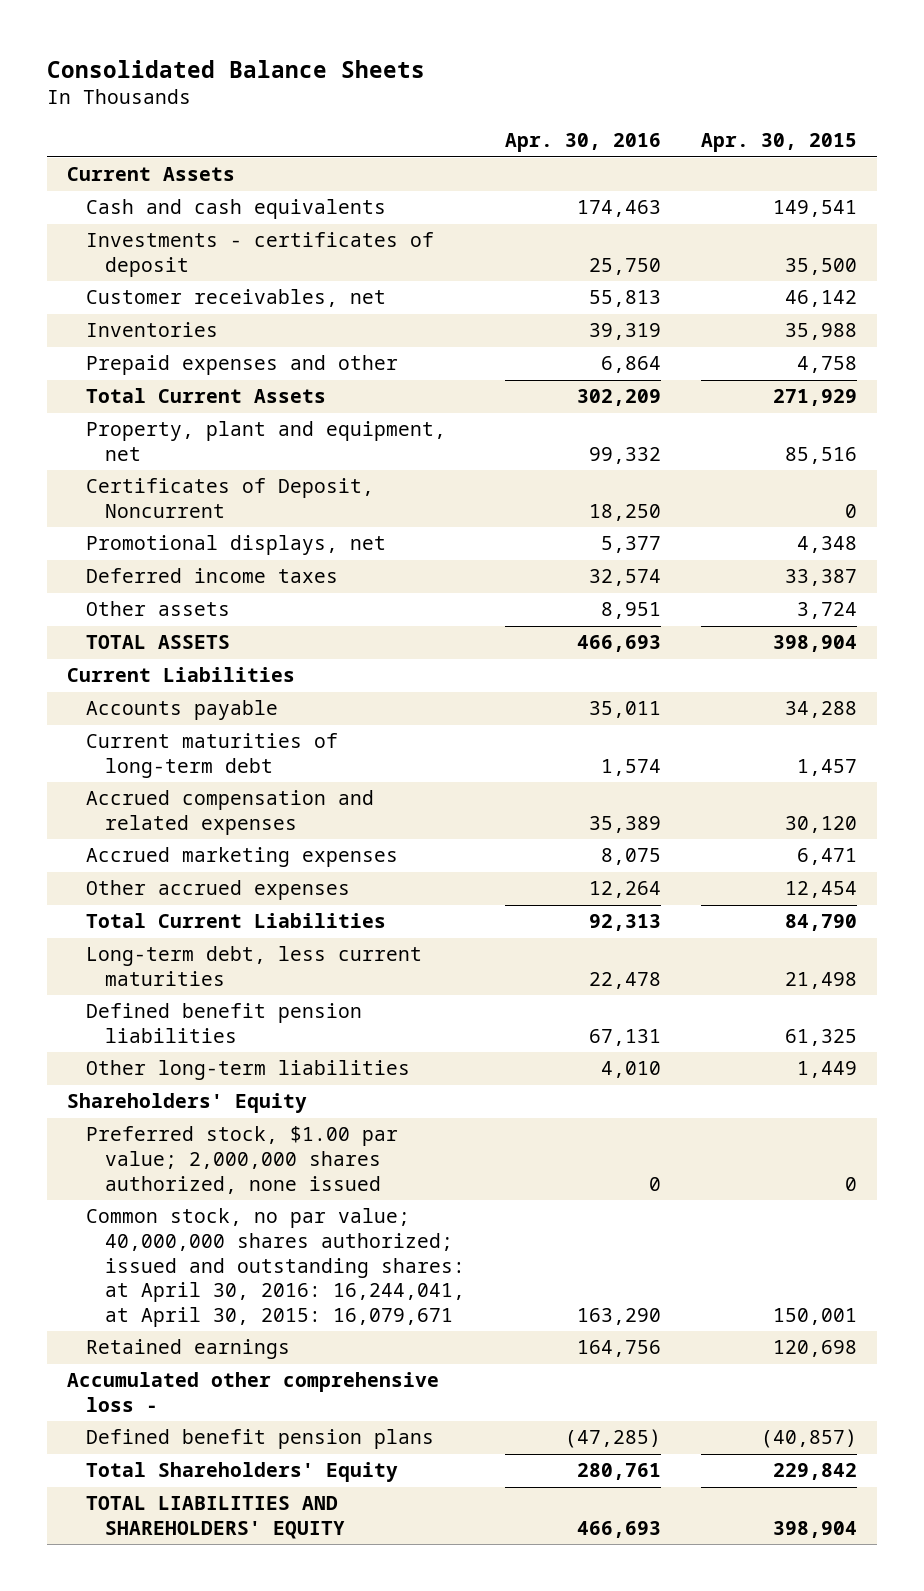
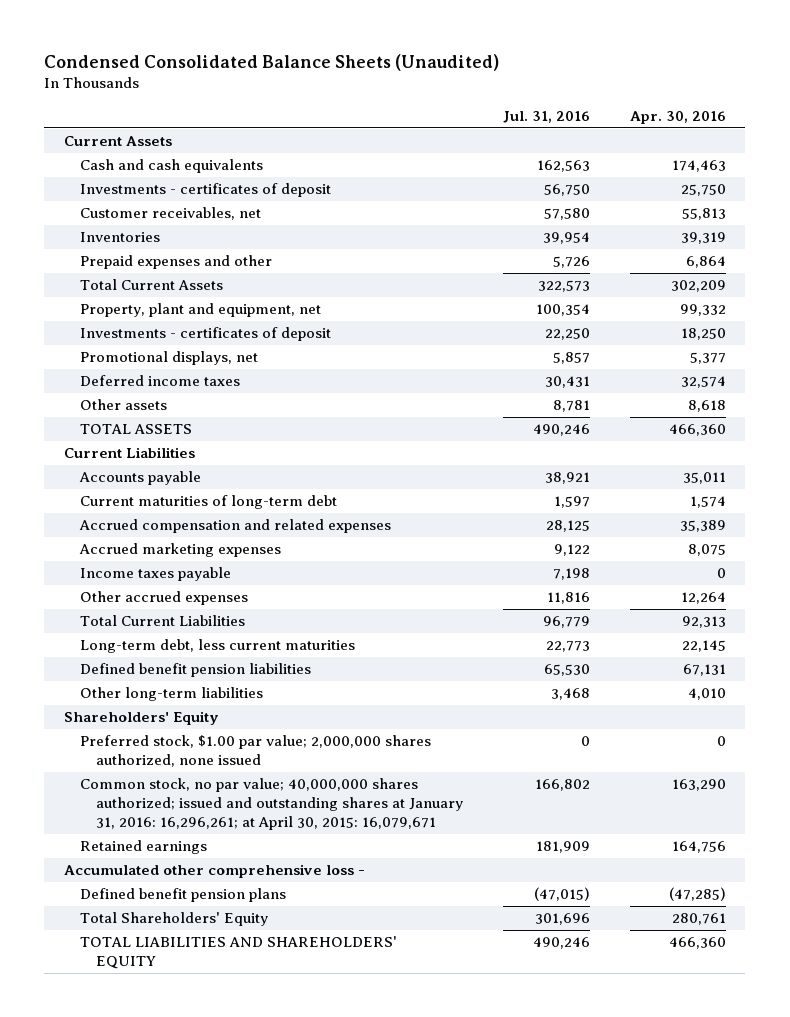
- Consolidated Balance Sheets
+ Condensed Consolidated Balance Sheets (Unaudited)
- | Apr. 30, 2016 | Apr. 30, 2015
+ | Jul. 31, 2016 | Apr. 30, 2016
- Certificates of Deposit, Noncurrent | 18,250 | 0
+ Investments - certificates of deposit | 22,250 | 18,250
- Other assets | 8,951 | 3,724
- TOTAL ASSETS | 466,693 | 398,904
+ Other assets | 8,781 | 8,618
+ TOTAL ASSETS | 490,246 | 466,360
+ Income taxes payable | 7,198 | 0
- Long-term debt, less current maturities | 22,478 | 21,498
+ Long-term debt, less current maturities | 22,773 | 22,145
- Common stock, no par value; 40,000,000 shares authorized; issued and outstanding shares: at April 30, 2016: 16,244,041, at April 30, 2015: 16,079,671 | 163,290 | 150,001
+ Common stock, no par value; 40,000,000 shares authorized; issued and outstanding shares at January 31, 2016: 16,296,261; at April 30, 2015: 16,079,671 | 166,802 | 163,290
- TOTAL LIABILITIES AND SHAREHOLDERS' EQUITY | 466,693 | 398,904
+ TOTAL LIABILITIES AND SHAREHOLDERS' EQUITY | 490,246 | 466,360

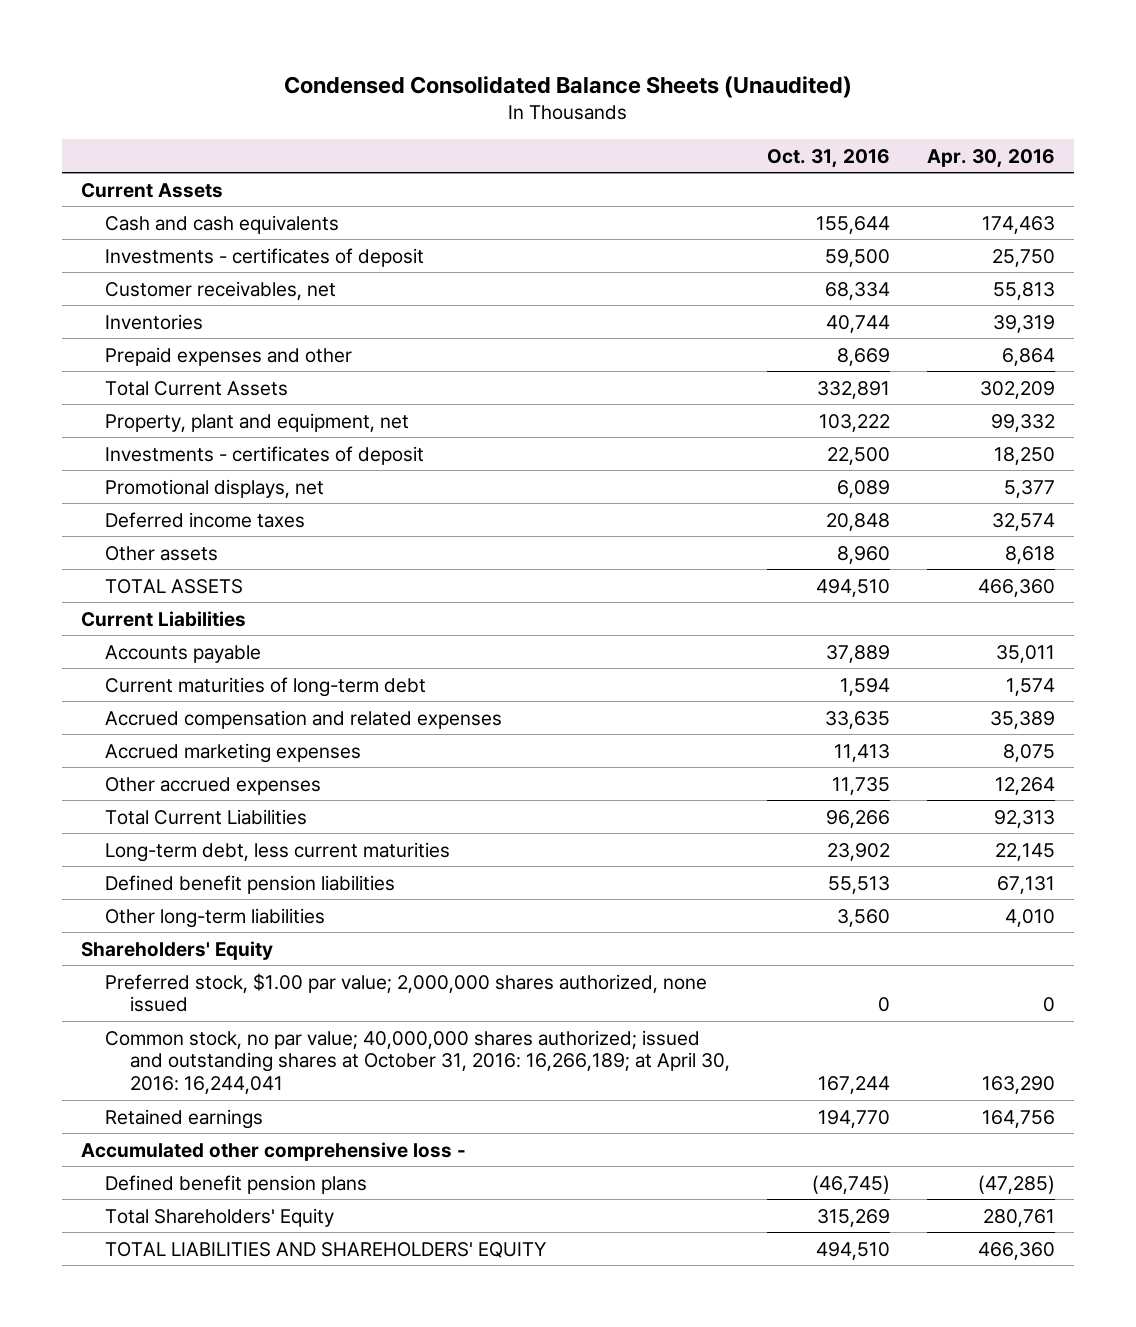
- | Jul. 31, 2016 | Apr. 30, 2016
+ | Oct. 31, 2016 | Apr. 30, 2016
- Income taxes payable | 7,198 | 0
- Common stock, no par value; 40,000,000 shares authorized; issued and outstanding shares at January 31, 2016: 16,296,261; at April 30, 2015: 16,079,671 | 166,802 | 163,290
+ Common stock, no par value; 40,000,000 shares authorized; issued and outstanding shares at October 31, 2016: 16,266,189; at April 30, 2016: 16,244,041 | 167,244 | 163,290

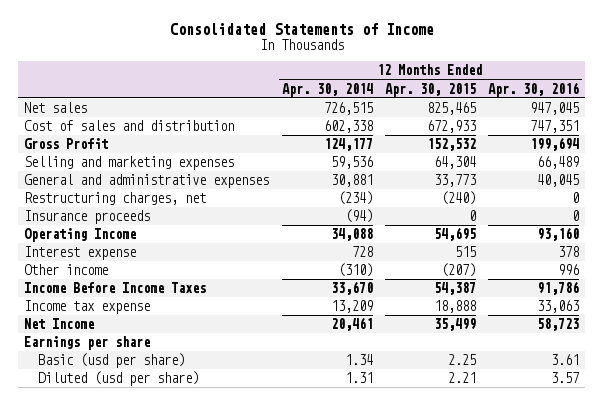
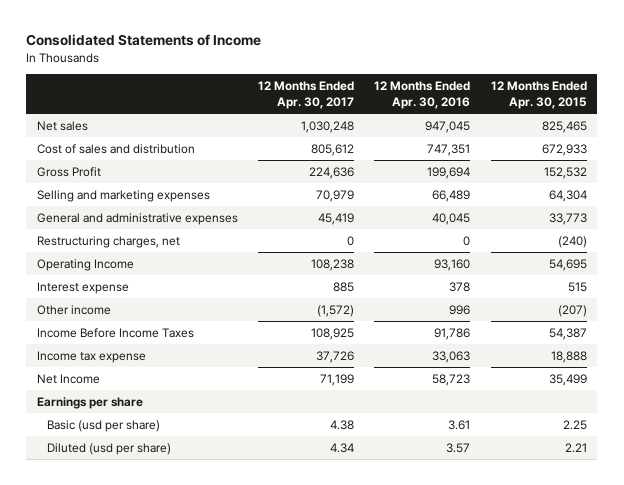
- | 12 Months Ended Apr. 30, 2014 | 12 Months Ended Apr. 30, 2015 | 12 Months Ended Apr. 30, 2016
+ | 12 Months Ended Apr. 30, 2017 | 12 Months Ended Apr. 30, 2016 | 12 Months Ended Apr. 30, 2015
- Insurance proceeds | (94) | 0 | 0

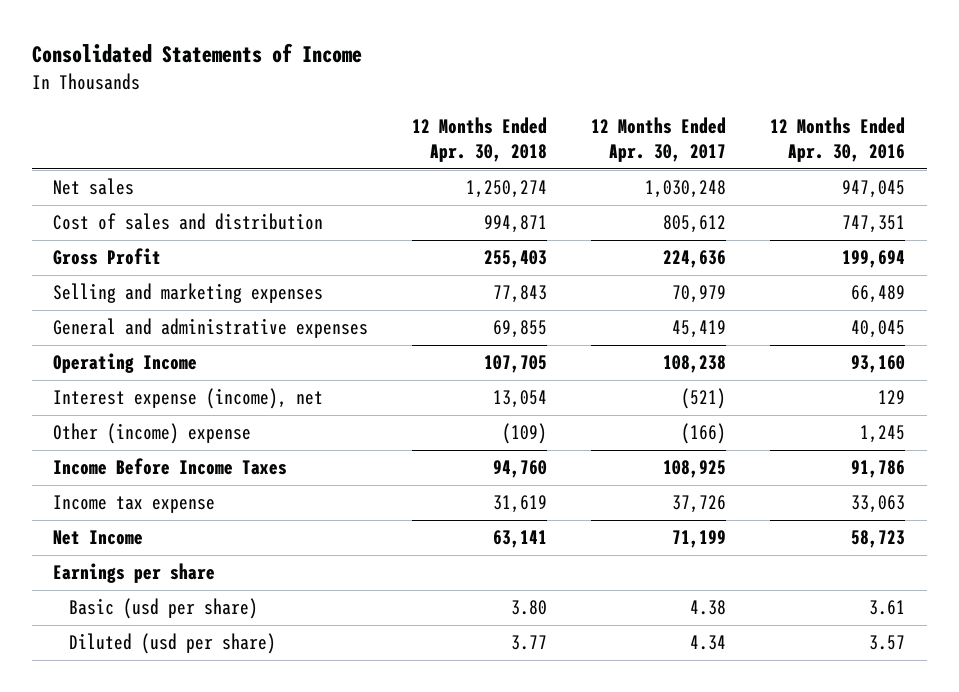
- | 12 Months Ended Apr. 30, 2017 | 12 Months Ended Apr. 30, 2016 | 12 Months Ended Apr. 30, 2015
+ | 12 Months Ended Apr. 30, 2018 | 12 Months Ended Apr. 30, 2017 | 12 Months Ended Apr. 30, 2016
- Restructuring charges, net | 0 | 0 | (240)
- Interest expense | 885 | 378 | 515
- Other income | (1,572) | 996 | (207)
+ Interest expense (income), net | 13,054 | (521) | 129
+ Other (income) expense | (109) | (166) | 1,245

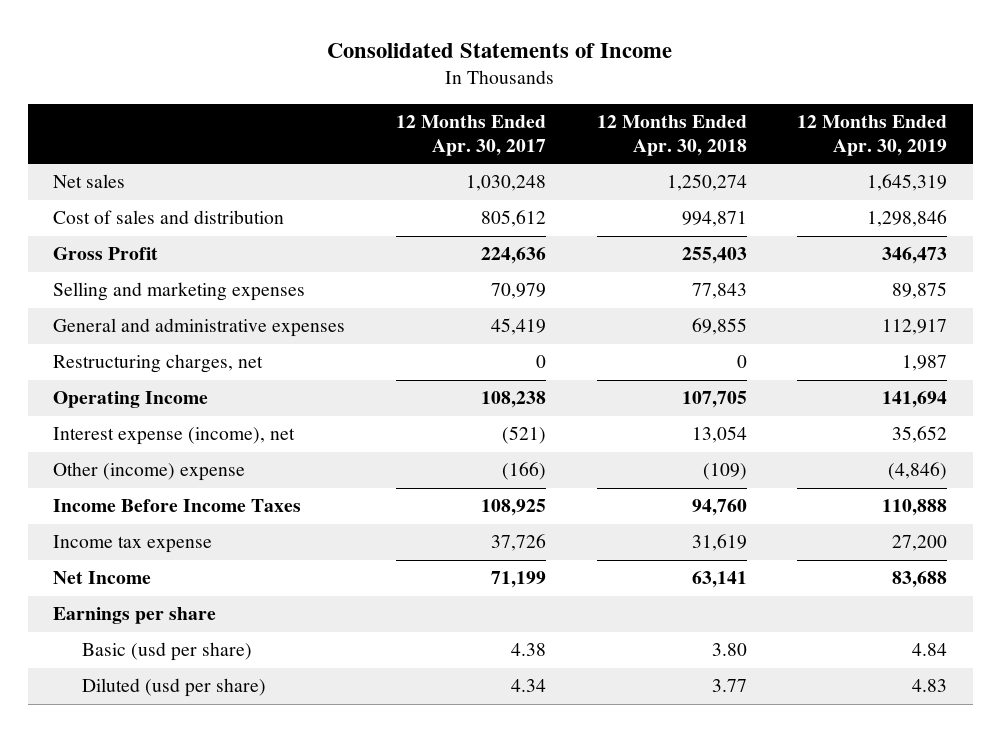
- | 12 Months Ended Apr. 30, 2018 | 12 Months Ended Apr. 30, 2017 | 12 Months Ended Apr. 30, 2016
+ | 12 Months Ended Apr. 30, 2017 | 12 Months Ended Apr. 30, 2018 | 12 Months Ended Apr. 30, 2019
+ Restructuring charges, net | 0 | 0 | 1,987

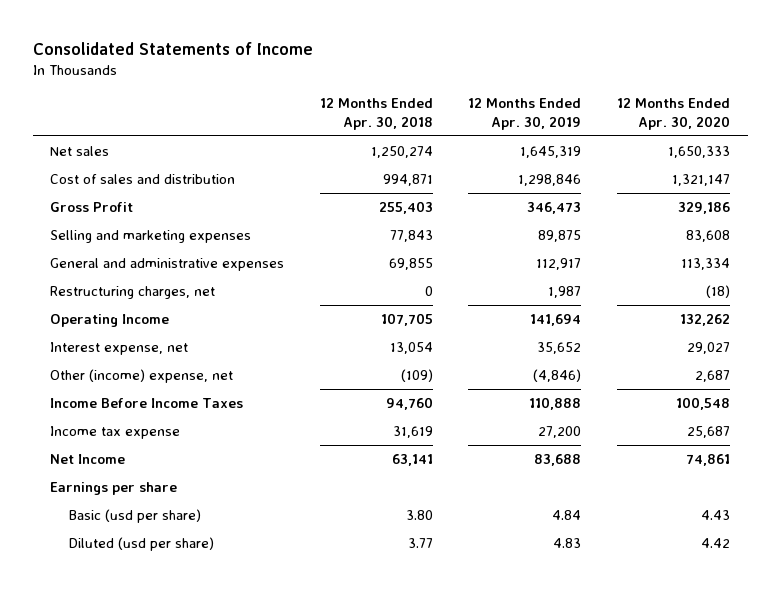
- | 12 Months Ended Apr. 30, 2017 | 12 Months Ended Apr. 30, 2018 | 12 Months Ended Apr. 30, 2019
+ | 12 Months Ended Apr. 30, 2018 | 12 Months Ended Apr. 30, 2019 | 12 Months Ended Apr. 30, 2020
- Interest expense (income), net | (521) | 13,054 | 35,652
- Other (income) expense | (166) | (109) | (4,846)
+ Interest expense, net | 13,054 | 35,652 | 29,027
+ Other (income) expense, net | (109) | (4,846) | 2,687

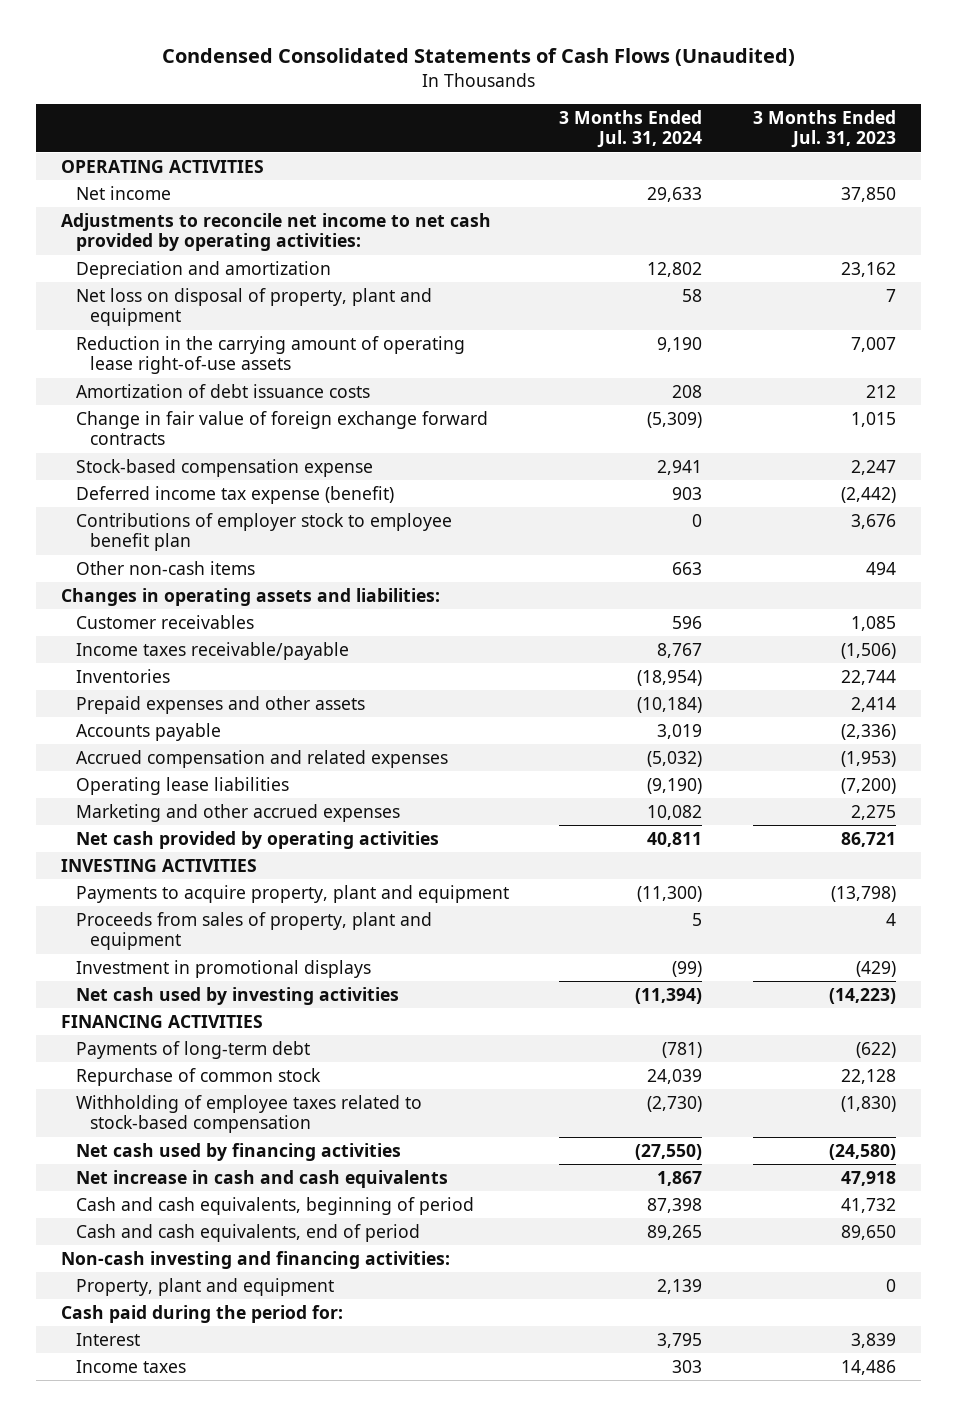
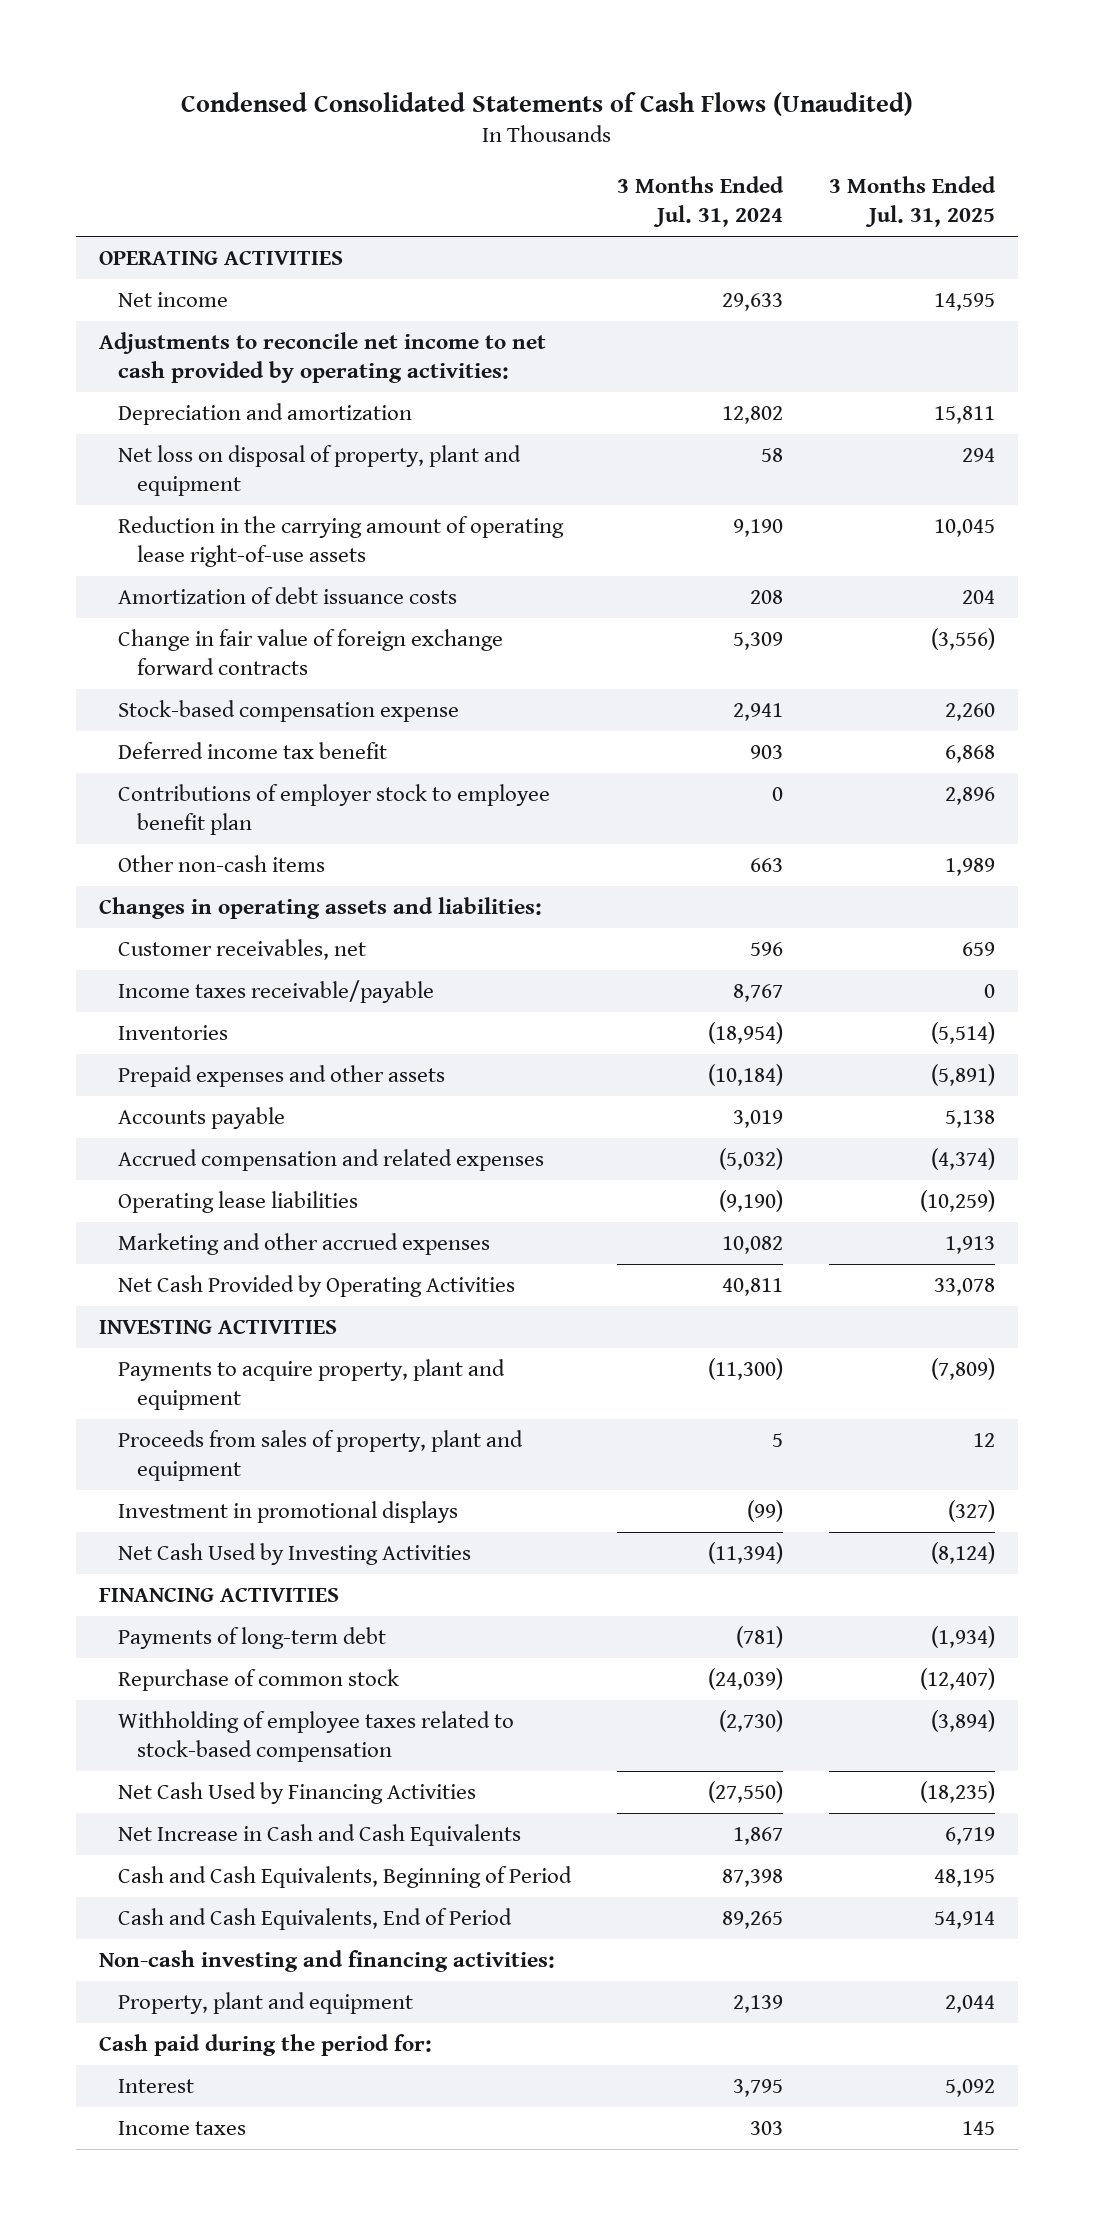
- | 3 Months Ended Jul. 31, 2024 | 3 Months Ended Jul. 31, 2023
+ | 3 Months Ended Jul. 31, 2024 | 3 Months Ended Jul. 31, 2025
- Change in fair value of foreign exchange forward contracts | (5,309) | 1,015
+ Change in fair value of foreign exchange forward contracts | 5,309 | (3,556)
- Deferred income tax expense (benefit) | 903 | (2,442)
+ Deferred income tax benefit | 903 | 6,868
- Customer receivables | 596 | 1,085
+ Customer receivables, net | 596 | 659
- Net cash provided by operating activities | 40,811 | 86,721
+ Net Cash Provided by Operating Activities | 40,811 | 33,078
- Net cash used by investing activities | (11,394) | (14,223)
+ Net Cash Used by Investing Activities | (11,394) | (8,124)
- Repurchase of common stock | 24,039 | 22,128
+ Repurchase of common stock | (24,039) | (12,407)
- Net cash used by financing activities | (27,550) | (24,580)
- Net increase in cash and cash equivalents | 1,867 | 47,918
- Cash and cash equivalents, beginning of period | 87,398 | 41,732
- Cash and cash equivalents, end of period | 89,265 | 89,650
+ Net Cash Used by Financing Activities | (27,550) | (18,235)
+ Net Increase in Cash and Cash Equivalents | 1,867 | 6,719
+ Cash and Cash Equivalents, Beginning of Period | 87,398 | 48,195
+ Cash and Cash Equivalents, End of Period | 89,265 | 54,914

